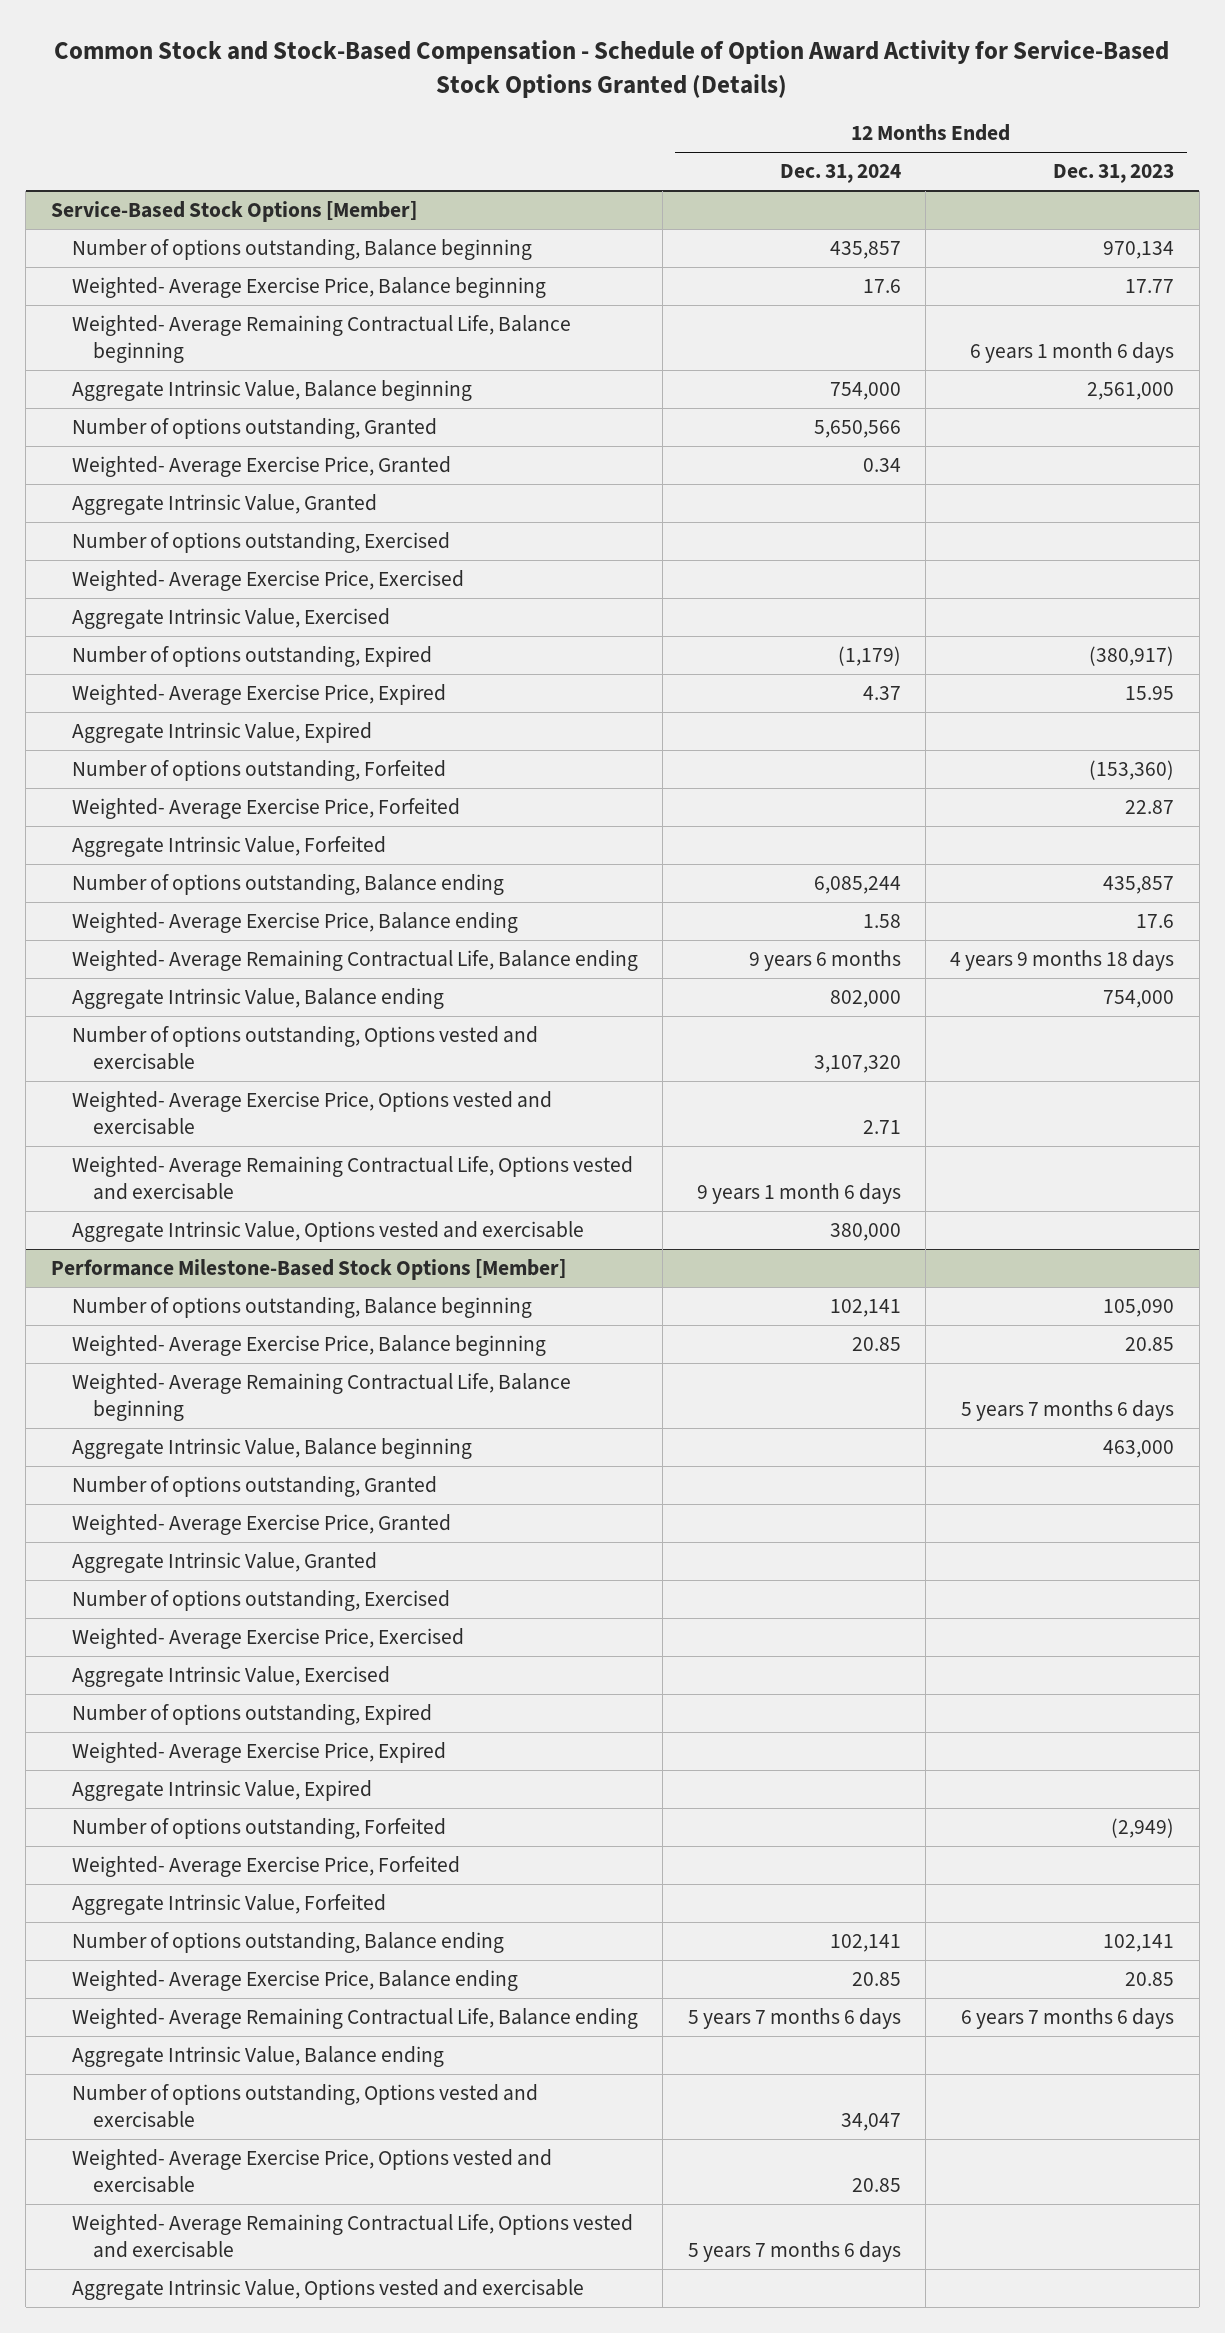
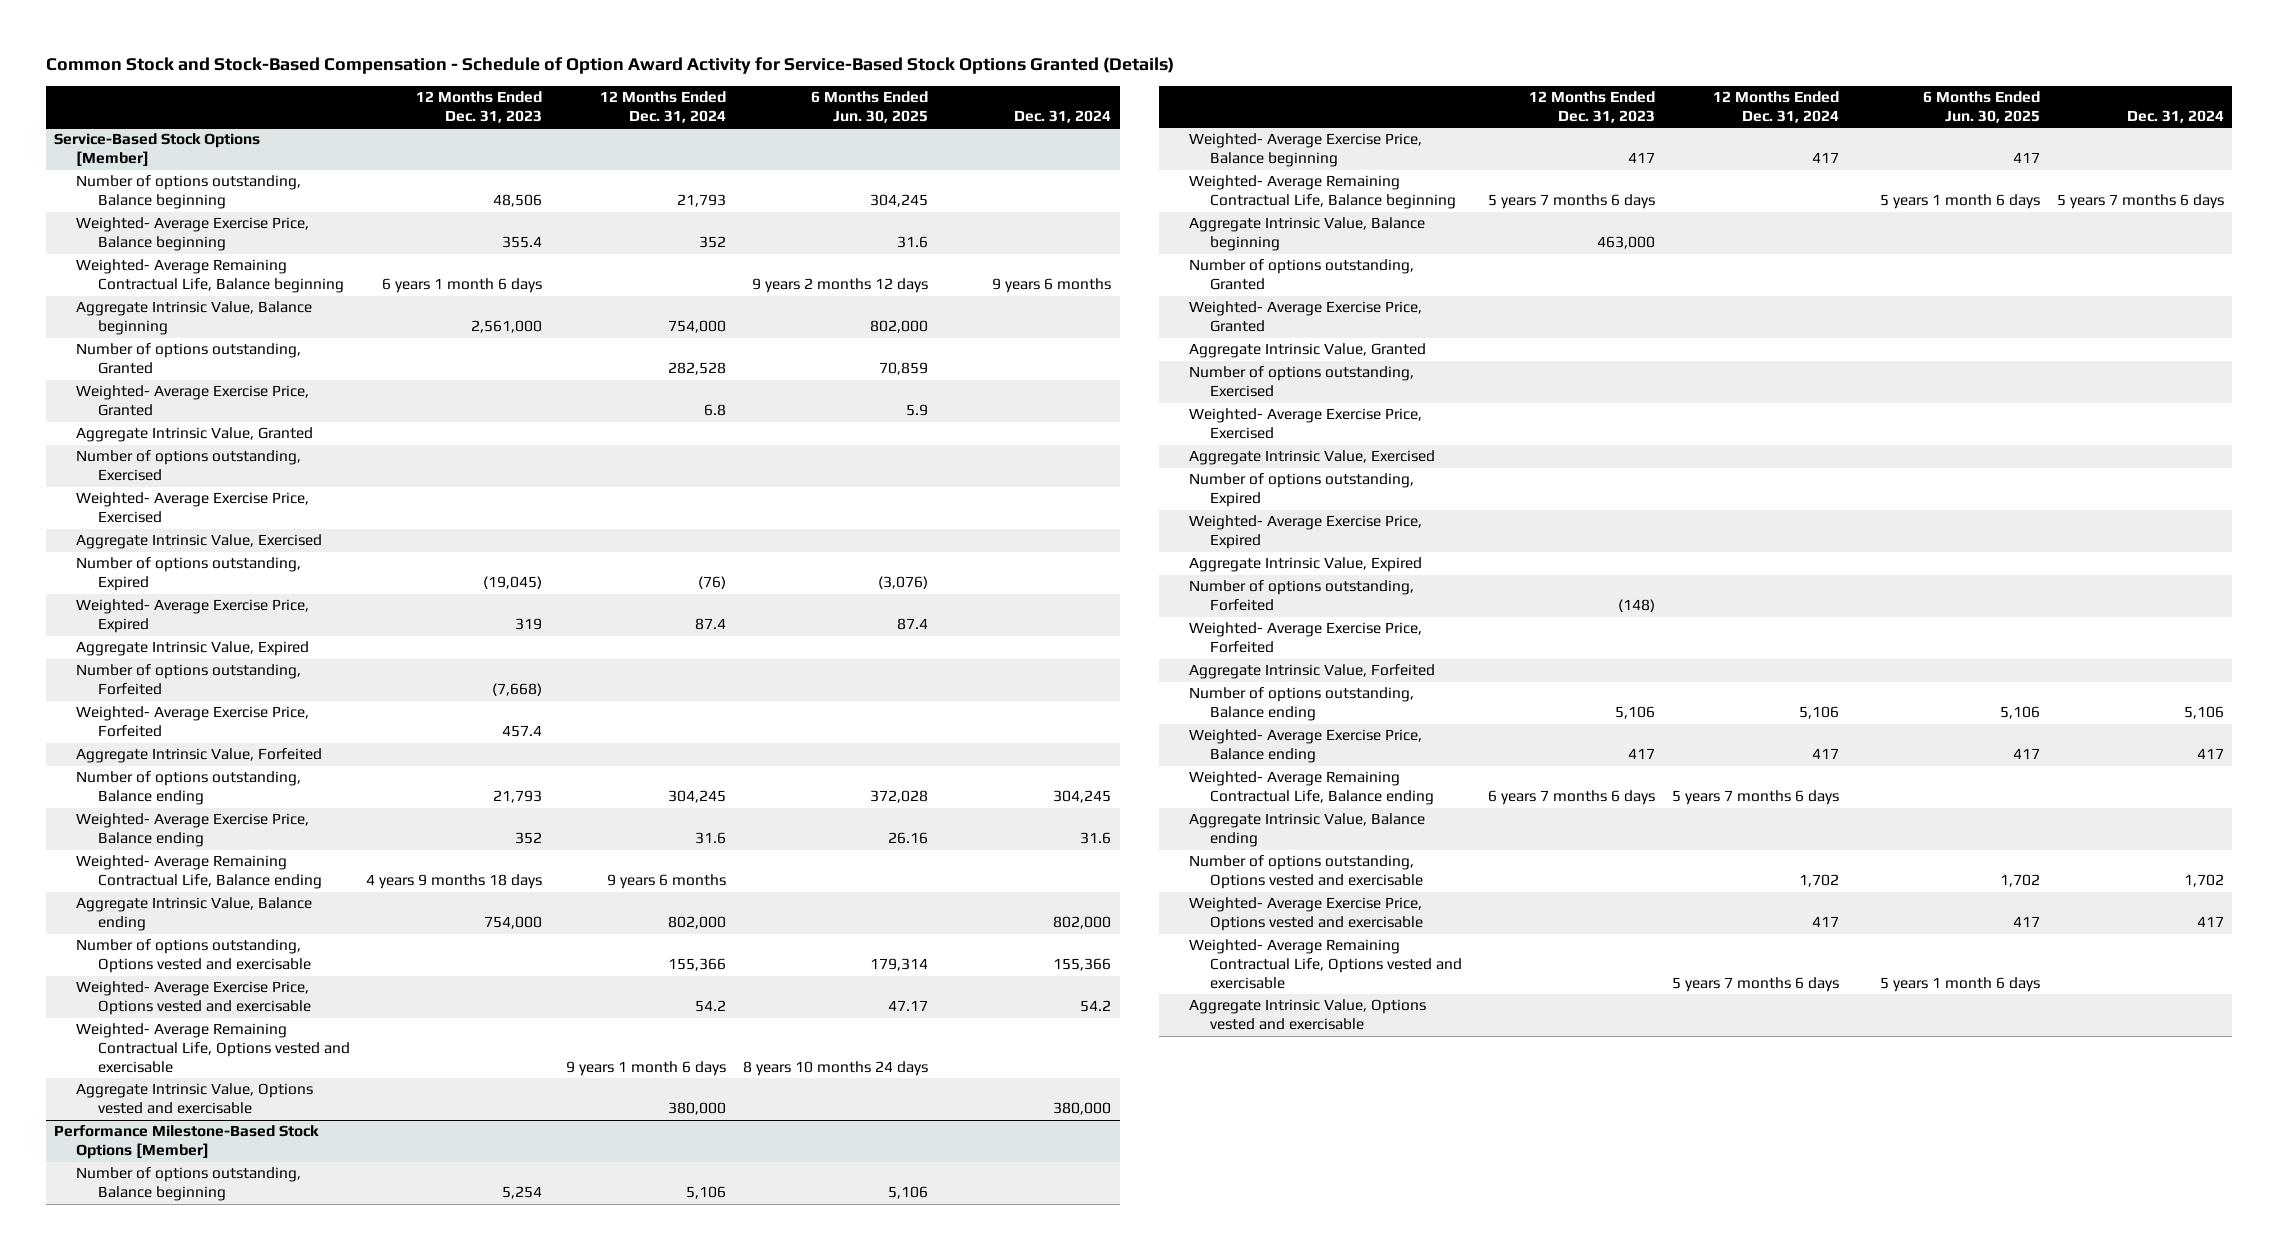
- | 12 Months Ended Dec. 31, 2024 | 12 Months Ended Dec. 31, 2023
+ | 12 Months Ended Dec. 31, 2023 | 12 Months Ended Dec. 31, 2024 | 6 Months Ended Jun. 30, 2025 | Dec. 31, 2024
@ Service-Based Stock Options [Member]
- Number of options outstanding, Balance beginning | 435,857 | 970,134
- Weighted- Average Exercise Price, Balance beginning | 17.6 | 17.77
+ Number of options outstanding, Balance beginning | 48,506 | 21,793 | 304,245 |
+ Weighted- Average Exercise Price, Balance beginning | 355.4 | 352 | 31.6 |
- Number of options outstanding, Granted | 5,650,566 |
- Weighted- Average Exercise Price, Granted | 0.34 |
+ Number of options outstanding, Granted | | 282,528 | 70,859 |
+ Weighted- Average Exercise Price, Granted | | 6.8 | 5.9 |
- Number of options outstanding, Expired | (1,179) | (380,917)
- Weighted- Average Exercise Price, Expired | 4.37 | 15.95
+ Number of options outstanding, Expired | (19,045) | (76) | (3,076) |
+ Weighted- Average Exercise Price, Expired | 319 | 87.4 | 87.4 |
- Number of options outstanding, Forfeited | | (153,360)
- Weighted- Average Exercise Price, Forfeited | | 22.87
+ Number of options outstanding, Forfeited | (7,668) | | |
+ Weighted- Average Exercise Price, Forfeited | 457.4 | | |
- Number of options outstanding, Balance ending | 6,085,244 | 435,857
- Weighted- Average Exercise Price, Balance ending | 1.58 | 17.6
+ Number of options outstanding, Balance ending | 21,793 | 304,245 | 372,028 | 304,245
+ Weighted- Average Exercise Price, Balance ending | 352 | 31.6 | 26.16 | 31.6
- Number of options outstanding, Options vested and exercisable | 3,107,320 |
- Weighted- Average Exercise Price, Options vested and exercisable | 2.71 |
+ Number of options outstanding, Options vested and exercisable | | 155,366 | 179,314 | 155,366
+ Weighted- Average Exercise Price, Options vested and exercisable | | 54.2 | 47.17 | 54.2
@ Performance Milestone-Based Stock Options [Member]
- Number of options outstanding, Balance beginning | 102,141 | 105,090
- Weighted- Average Exercise Price, Balance beginning | 20.85 | 20.85
+ Number of options outstanding, Balance beginning | 5,254 | 5,106 | 5,106 |
+ Weighted- Average Exercise Price, Balance beginning | 417 | 417 | 417 |
- Number of options outstanding, Forfeited | | (2,949)
+ Number of options outstanding, Forfeited | (148) | | |
- Number of options outstanding, Balance ending | 102,141 | 102,141
- Weighted- Average Exercise Price, Balance ending | 20.85 | 20.85
+ Number of options outstanding, Balance ending | 5,106 | 5,106 | 5,106 | 5,106
+ Weighted- Average Exercise Price, Balance ending | 417 | 417 | 417 | 417
- Number of options outstanding, Options vested and exercisable | 34,047 |
- Weighted- Average Exercise Price, Options vested and exercisable | 20.85 |
+ Number of options outstanding, Options vested and exercisable | | 1,702 | 1,702 | 1,702
+ Weighted- Average Exercise Price, Options vested and exercisable | | 417 | 417 | 417

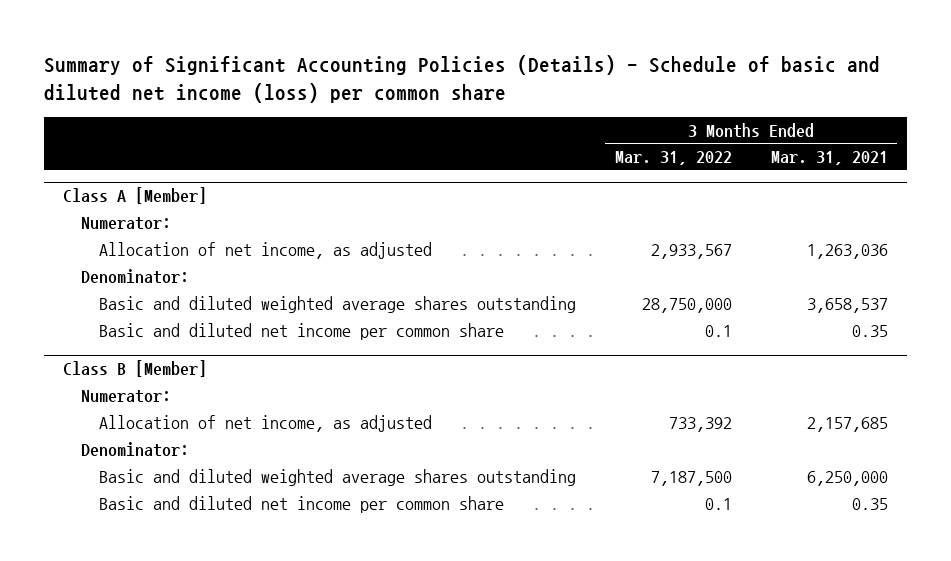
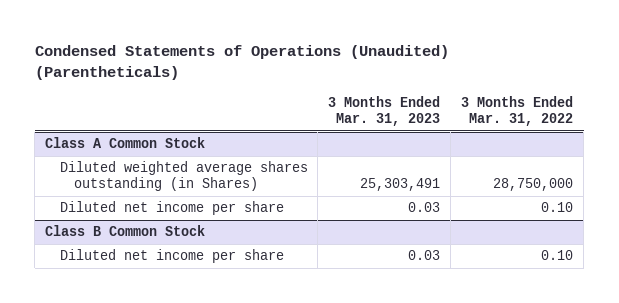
- Summary of Significant Accounting Policies (Details) - Schedule of basic and diluted net income (loss) per common share
+ Condensed Statements of Operations (Unaudited) (Parentheticals)
- | 3 Months Ended Mar. 31, 2022 | 3 Months Ended Mar. 31, 2021
+ | 3 Months Ended Mar. 31, 2023 | 3 Months Ended Mar. 31, 2022
- Class A [Member]
- Numerator:
- Allocation of net income, as adjusted | 2,933,567 | 1,263,036
- Denominator:
- Basic and diluted weighted average shares outstanding | 28,750,000 | 3,658,537
- Basic and diluted net income per common share | 0.1 | 0.35
- Class B [Member]
- Numerator:
- Allocation of net income, as adjusted | 733,392 | 2,157,685
- Denominator:
- Basic and diluted weighted average shares outstanding | 7,187,500 | 6,250,000
- Basic and diluted net income per common share | 0.1 | 0.35
+ Class A Common Stock
+ Diluted weighted average shares outstanding (in Shares) | 25,303,491 | 28,750,000
+ Diluted net income per share | 0.03 | 0.10
+ Class B Common Stock
+ Diluted net income per share | 0.03 | 0.10

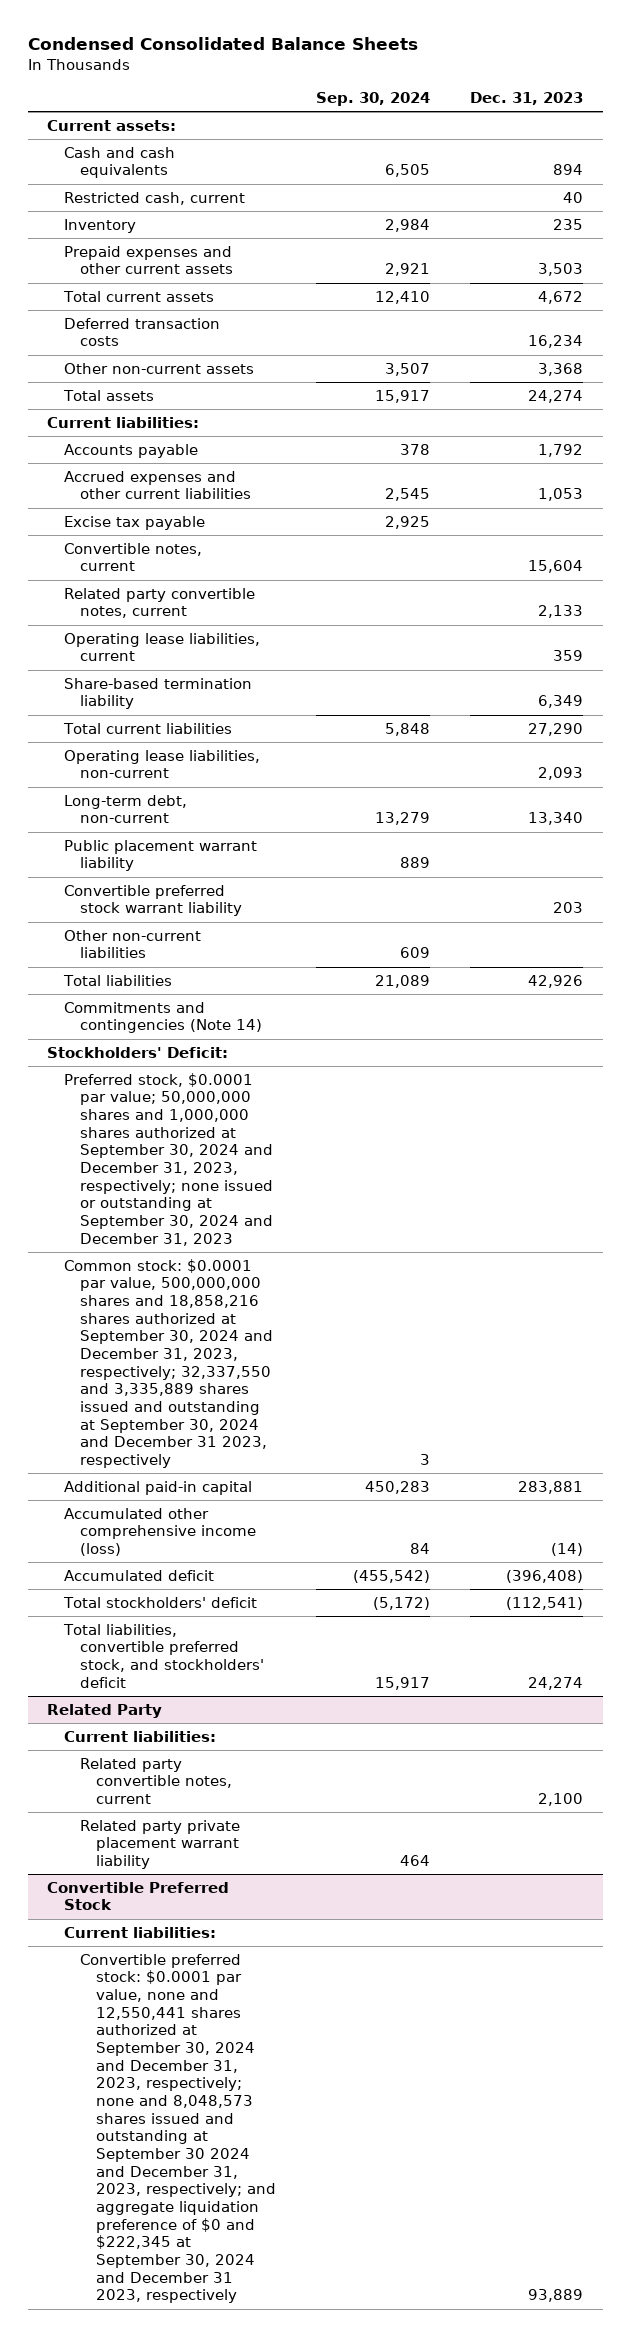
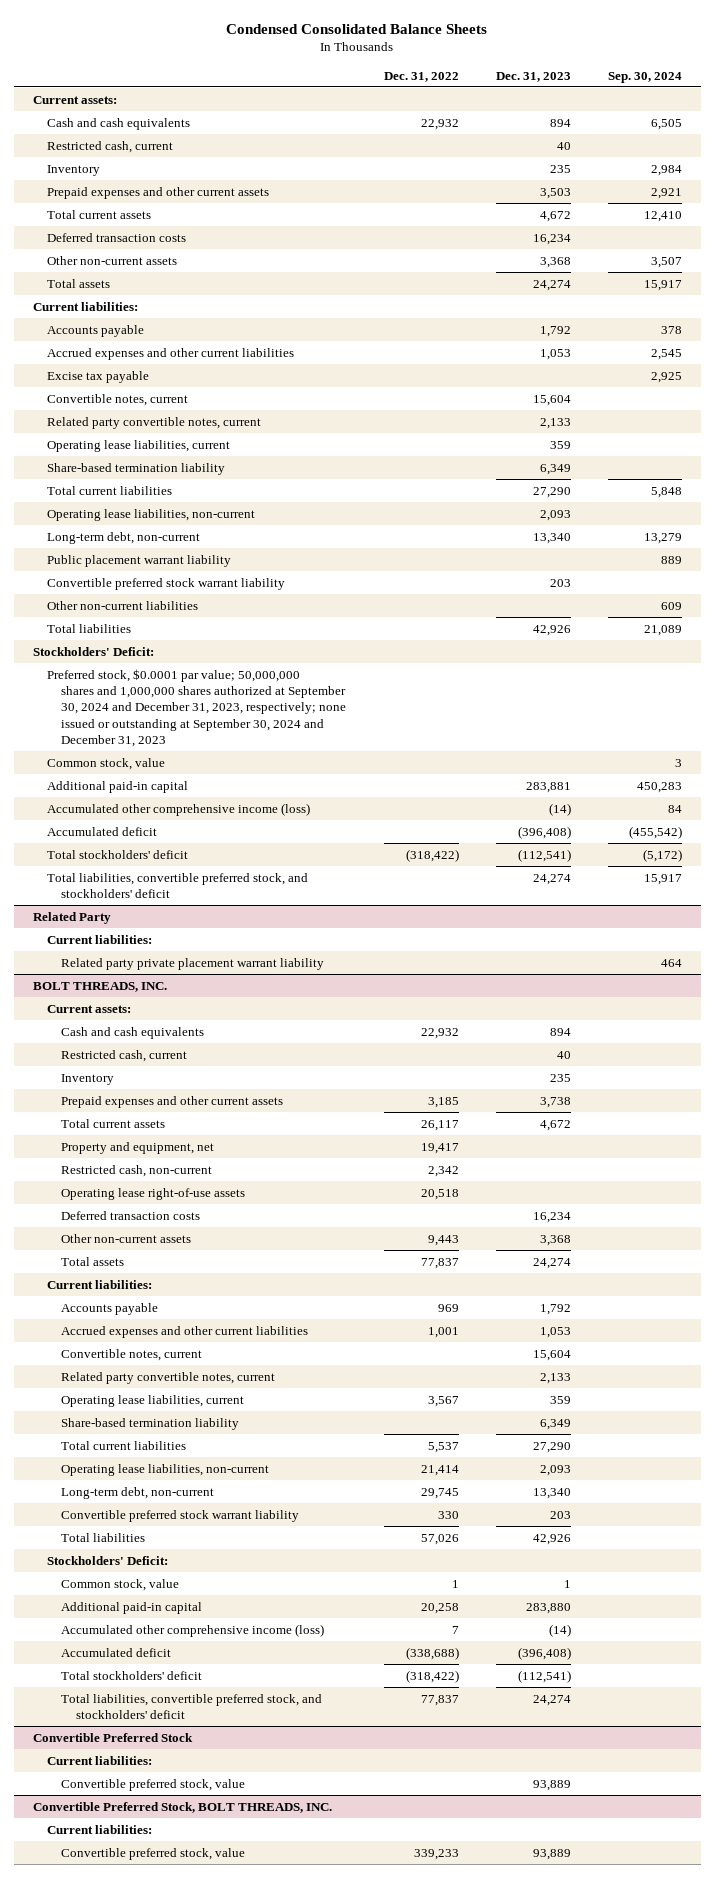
- | Sep. 30, 2024 | Dec. 31, 2023
+ | Dec. 31, 2022 | Dec. 31, 2023 | Sep. 30, 2024
- Commitments and contingencies (Note 14)
- Common stock: $0.0001 par value, 500,000,000 shares and 18,858,216 shares authorized at September 30, 2024 and December 31, 2023, respectively; 32,337,550 and 3,335,889 shares issued and outstanding at September 30, 2024 and December 31 2023, respectively | 3 |
+ Common stock, value | | | 3
@ Related Party
- Related party convertible notes, current | | 2,100
+ BOLT THREADS, INC.
+ Current assets:
+ Cash and cash equivalents | 22,932 | 894 |
+ Restricted cash, current | | 40 |
+ Inventory | | 235 |
+ Prepaid expenses and other current assets | 3,185 | 3,738 |
+ Total current assets | 26,117 | 4,672 |
+ Property and equipment, net | 19,417 | |
+ Restricted cash, non-current | 2,342 | |
+ Operating lease right-of-use assets | 20,518 | |
+ Deferred transaction costs | | 16,234 |
+ Other non-current assets | 9,443 | 3,368 |
+ Total assets | 77,837 | 24,274 |
+ Current liabilities:
+ Accounts payable | 969 | 1,792 |
+ Accrued expenses and other current liabilities | 1,001 | 1,053 |
+ Convertible notes, current | | 15,604 |
+ Related party convertible notes, current | | 2,133 |
+ Operating lease liabilities, current | 3,567 | 359 |
+ Share-based termination liability | | 6,349 |
+ Total current liabilities | 5,537 | 27,290 |
+ Operating lease liabilities, non-current | 21,414 | 2,093 |
+ Long-term debt, non-current | 29,745 | 13,340 |
+ Convertible preferred stock warrant liability | 330 | 203 |
+ Total liabilities | 57,026 | 42,926 |
+ Stockholders' Deficit:
+ Common stock, value | 1 | 1 |
+ Additional paid-in capital | 20,258 | 283,880 |
+ Accumulated other comprehensive income (loss) | 7 | (14) |
+ Accumulated deficit | (338,688) | (396,408) |
+ Total stockholders' deficit | (318,422) | (112,541) |
+ Total liabilities, convertible preferred stock, and stockholders' deficit | 77,837 | 24,274 |
@ Convertible Preferred Stock
- Convertible preferred stock: $0.0001 par value, none and 12,550,441 shares authorized at September 30, 2024 and December 31, 2023, respectively; none and 8,048,573 shares issued and outstanding at September 30 2024 and December 31, 2023, respectively; and aggregate liquidation preference of $0 and $222,345 at September 30, 2024 and December 31 2023, respectively | | 93,889
+ Convertible preferred stock, value | | 93,889 |
+ Convertible Preferred Stock, BOLT THREADS, INC.
+ Current liabilities:
+ Convertible preferred stock, value | 339,233 | 93,889 |

